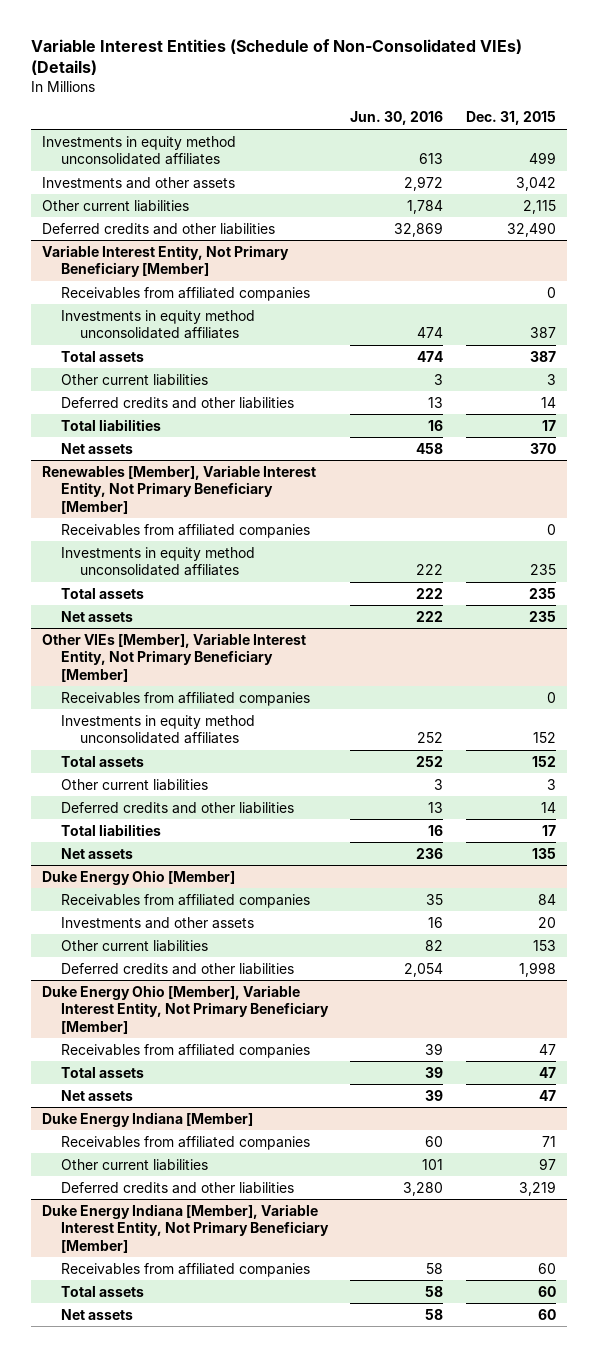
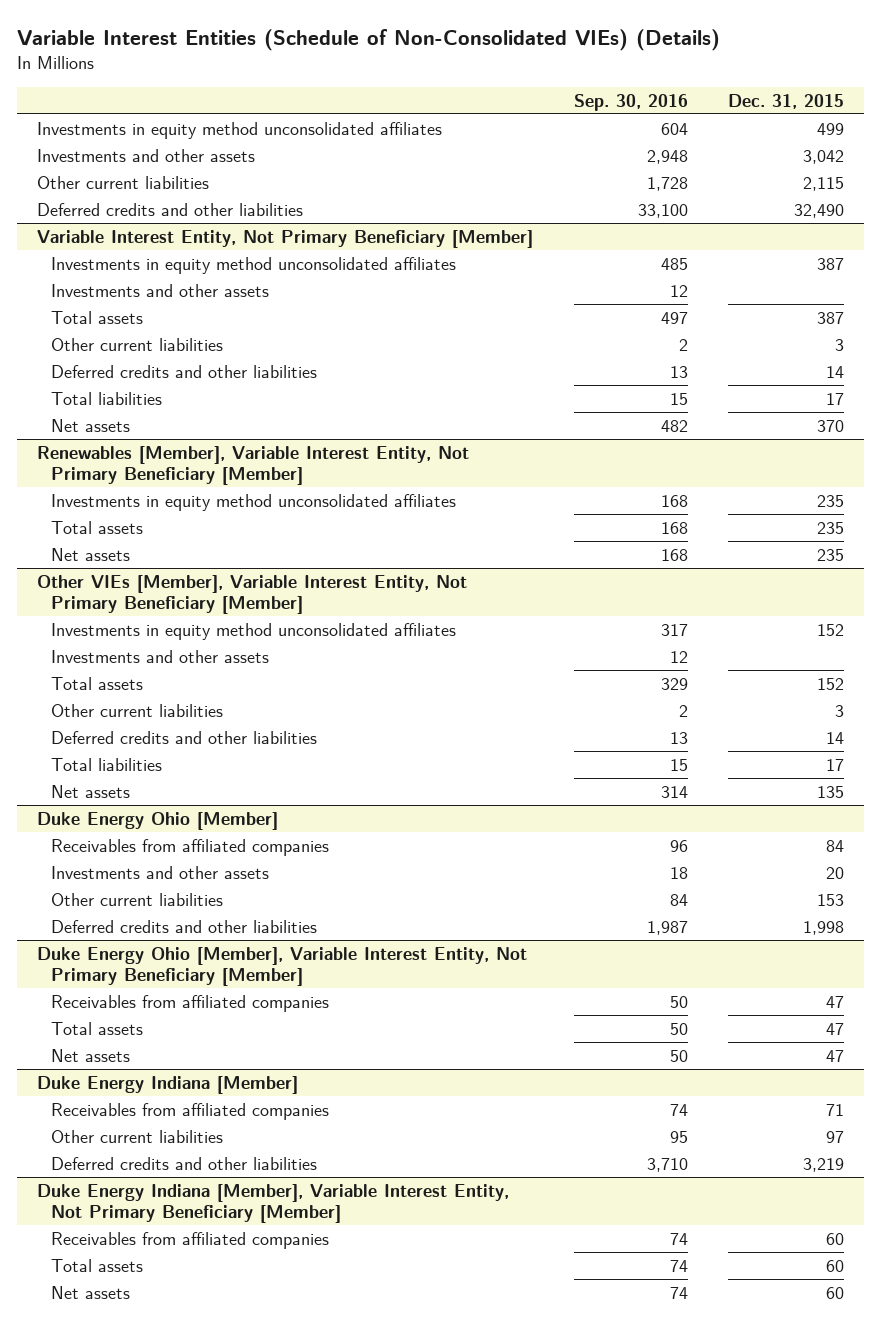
- | Jun. 30, 2016 | Dec. 31, 2015
+ | Sep. 30, 2016 | Dec. 31, 2015
@ Variable Interest Entity, Not Primary Beneficiary [Member]
- Receivables from affiliated companies | | 0
+ Investments and other assets | 12 |
@ Renewables [Member], Variable Interest Entity, Not Primary Beneficiary [Member]
- Receivables from affiliated companies | | 0
@ Other VIEs [Member], Variable Interest Entity, Not Primary Beneficiary [Member]
- Receivables from affiliated companies | | 0
+ Investments and other assets | 12 |

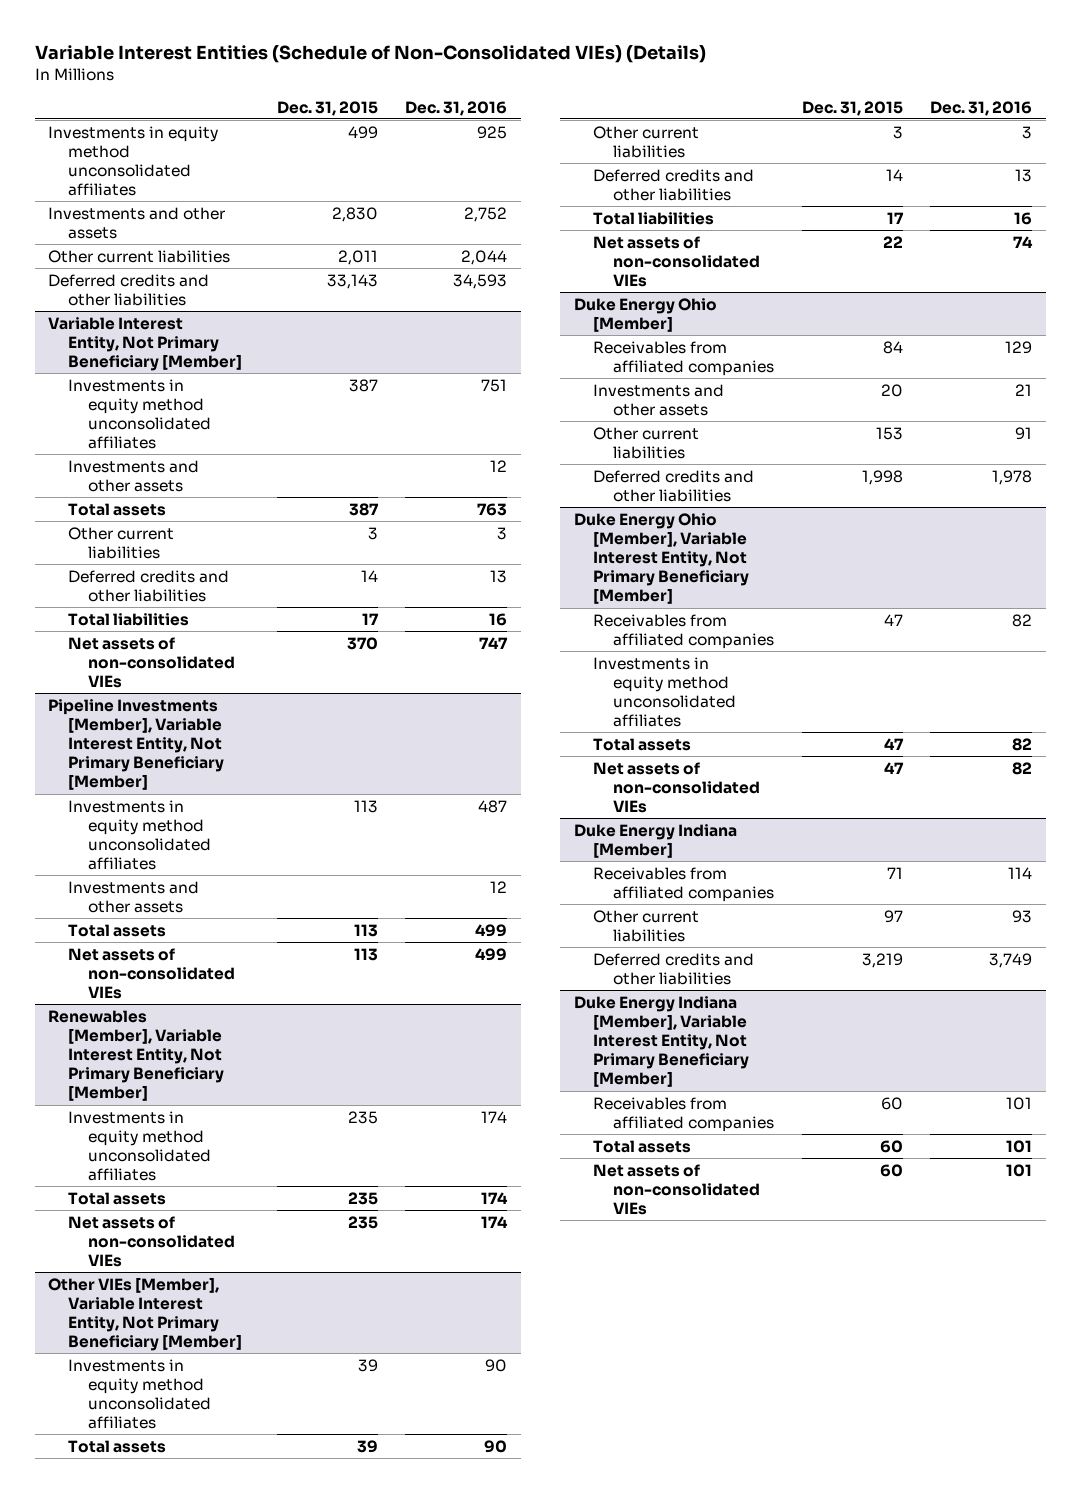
- | Sep. 30, 2016 | Dec. 31, 2015
+ | Dec. 31, 2015 | Dec. 31, 2016
- Investments and other assets | 2,948 | 3,042
- Other current liabilities | 1,728 | 2,115
- Deferred credits and other liabilities | 33,100 | 32,490
+ Investments and other assets | 2,830 | 2,752
+ Other current liabilities | 2,011 | 2,044
+ Deferred credits and other liabilities | 33,143 | 34,593
@ Variable Interest Entity, Not Primary Beneficiary [Member]
- Net assets | 482 | 370
+ Net assets of non-consolidated VIEs | 370 | 747
+ Pipeline Investments [Member], Variable Interest Entity, Not Primary Beneficiary [Member]
+ Investments in equity method unconsolidated affiliates | 113 | 487
+ Investments and other assets | | 12
+ Total assets | 113 | 499
+ Net assets of non-consolidated VIEs | 113 | 499
@ Renewables [Member], Variable Interest Entity, Not Primary Beneficiary [Member]
- Net assets | 168 | 235
+ Net assets of non-consolidated VIEs | 235 | 174
@ Other VIEs [Member], Variable Interest Entity, Not Primary Beneficiary [Member]
- Investments in equity method unconsolidated affiliates | 317 | 152
- Investments and other assets | 12 |
- Total assets | 329 | 152
+ Investments in equity method unconsolidated affiliates | 39 | 90
+ Total assets | 39 | 90
- Net assets | 314 | 135
+ Net assets of non-consolidated VIEs | 22 | 74
@ Duke Energy Ohio [Member], Variable Interest Entity, Not Primary Beneficiary [Member]
+ Investments in equity method unconsolidated affiliates
- Net assets | 50 | 47
+ Net assets of non-consolidated VIEs | 47 | 82
@ Duke Energy Indiana [Member], Variable Interest Entity, Not Primary Beneficiary [Member]
- Net assets | 74 | 60
+ Net assets of non-consolidated VIEs | 60 | 101

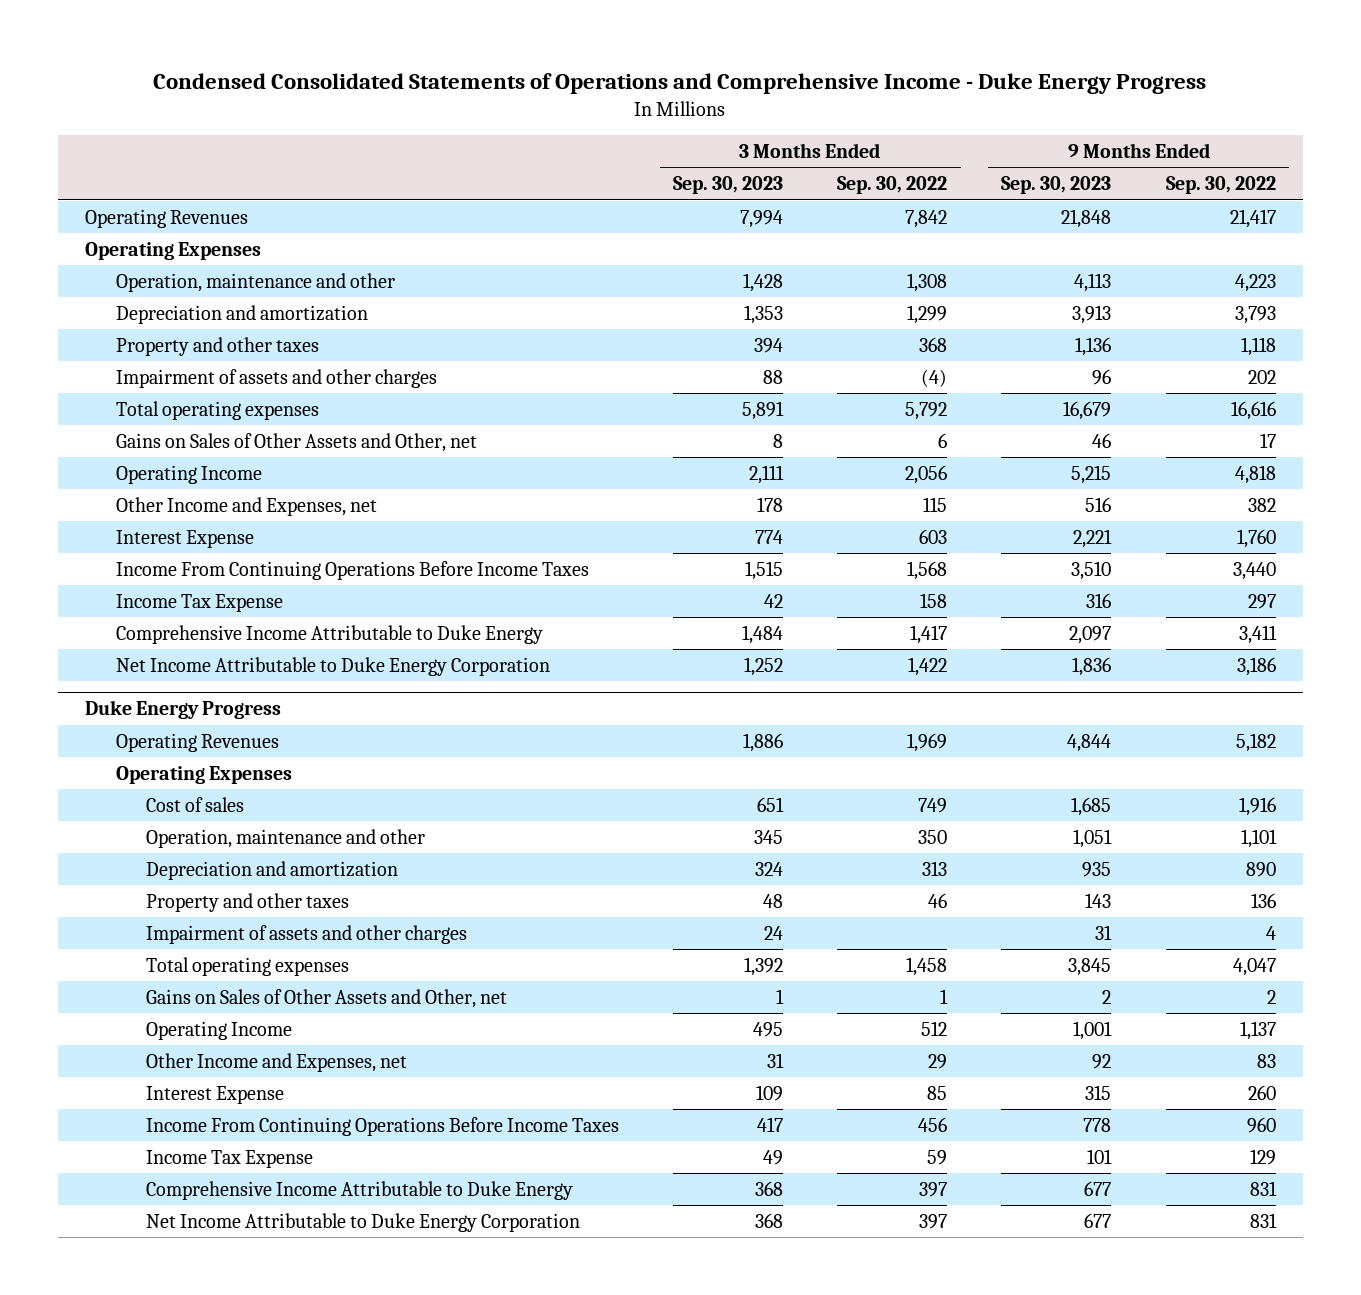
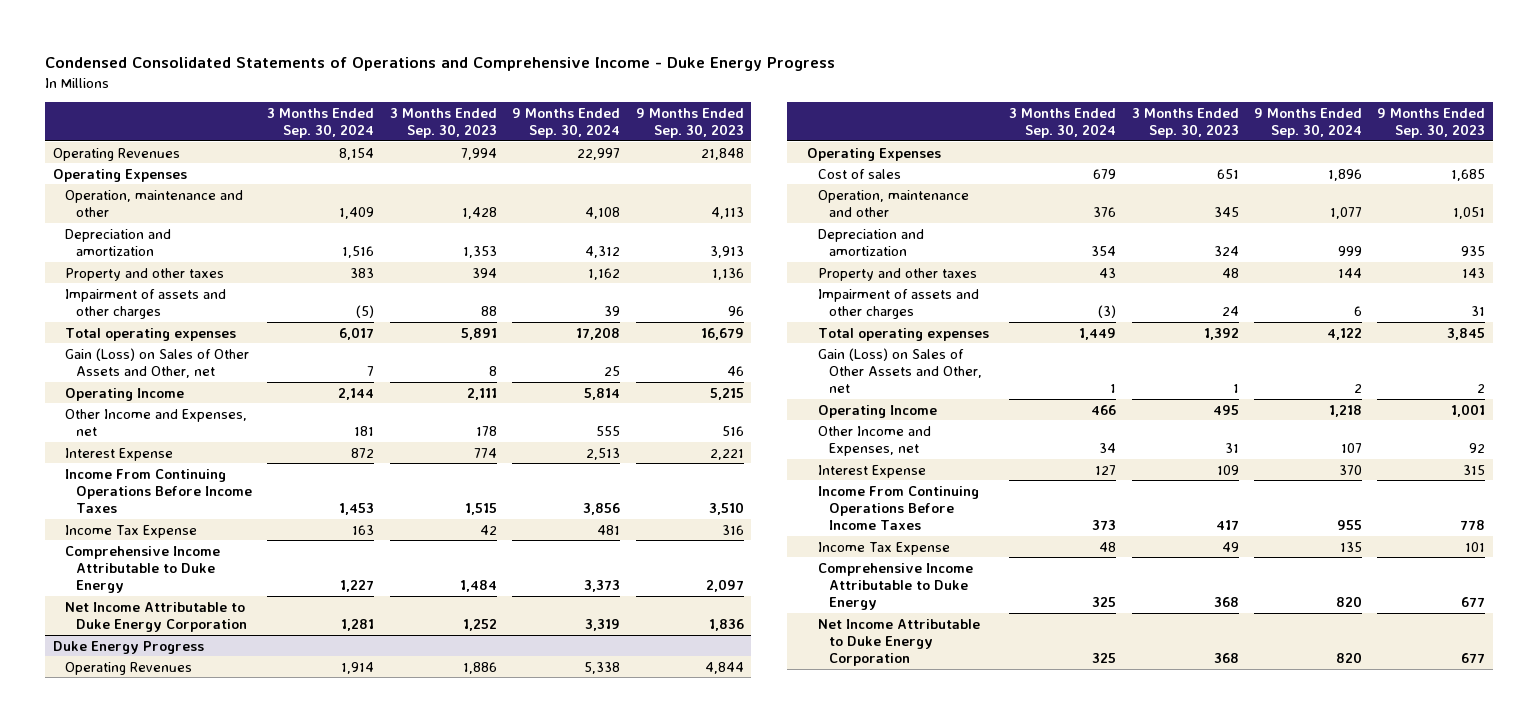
- | 3 Months Ended Sep. 30, 2023 | 3 Months Ended Sep. 30, 2022 | 9 Months Ended Sep. 30, 2023 | 9 Months Ended Sep. 30, 2022
+ | 3 Months Ended Sep. 30, 2024 | 3 Months Ended Sep. 30, 2023 | 9 Months Ended Sep. 30, 2024 | 9 Months Ended Sep. 30, 2023
- Gains on Sales of Other Assets and Other, net | 8 | 6 | 46 | 17
+ Gain (Loss) on Sales of Other Assets and Other, net | 7 | 8 | 25 | 46
@ Duke Energy Progress
- Gains on Sales of Other Assets and Other, net | 1 | 1 | 2 | 2
+ Gain (Loss) on Sales of Other Assets and Other, net | 1 | 1 | 2 | 2

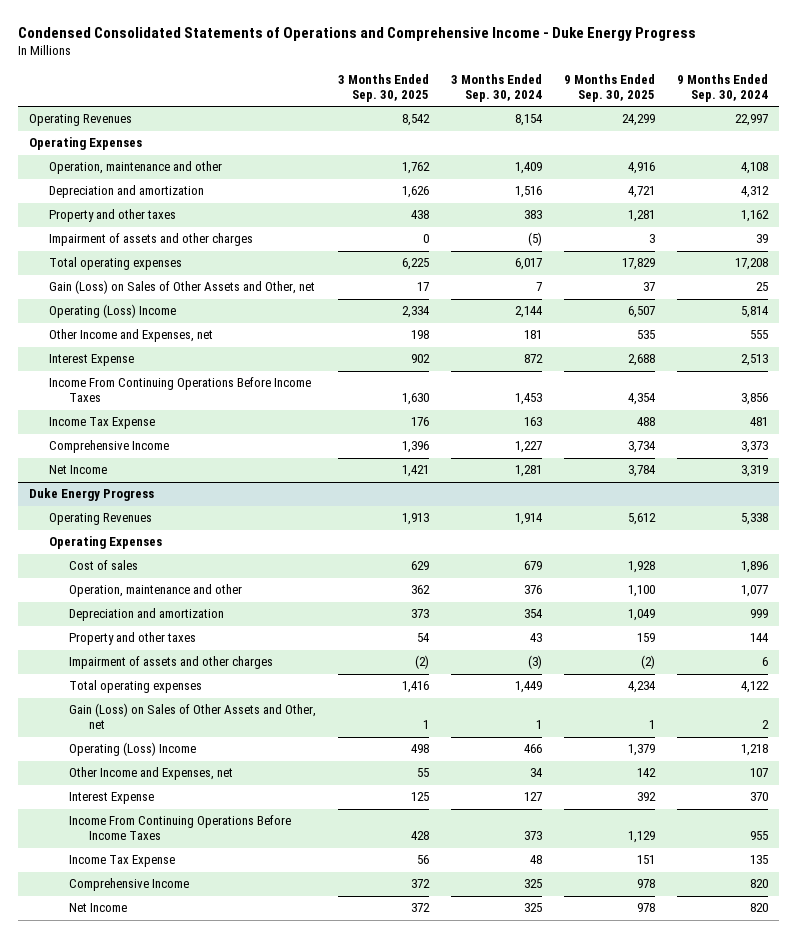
- | 3 Months Ended Sep. 30, 2024 | 3 Months Ended Sep. 30, 2023 | 9 Months Ended Sep. 30, 2024 | 9 Months Ended Sep. 30, 2023
+ | 3 Months Ended Sep. 30, 2025 | 3 Months Ended Sep. 30, 2024 | 9 Months Ended Sep. 30, 2025 | 9 Months Ended Sep. 30, 2024
- Operating Income | 2,144 | 2,111 | 5,814 | 5,215
+ Operating (Loss) Income | 2,334 | 2,144 | 6,507 | 5,814
- Comprehensive Income Attributable to Duke Energy | 1,227 | 1,484 | 3,373 | 2,097
- Net Income Attributable to Duke Energy Corporation | 1,281 | 1,252 | 3,319 | 1,836
+ Comprehensive Income | 1,396 | 1,227 | 3,734 | 3,373
+ Net Income | 1,421 | 1,281 | 3,784 | 3,319
@ Duke Energy Progress
- Operating Income | 466 | 495 | 1,218 | 1,001
+ Operating (Loss) Income | 498 | 466 | 1,379 | 1,218
- Comprehensive Income Attributable to Duke Energy | 325 | 368 | 820 | 677
- Net Income Attributable to Duke Energy Corporation | 325 | 368 | 820 | 677
+ Comprehensive Income | 372 | 325 | 978 | 820
+ Net Income | 372 | 325 | 978 | 820

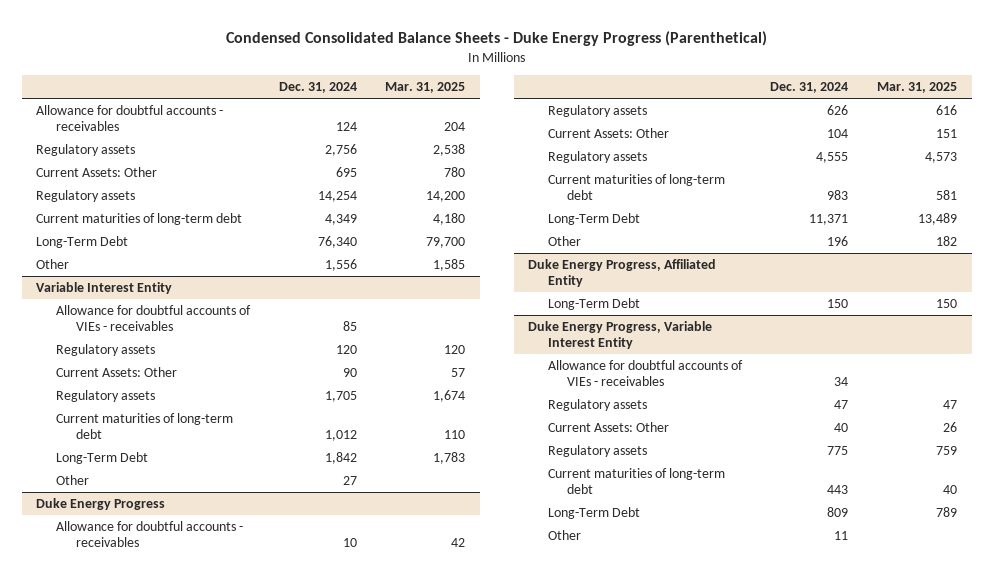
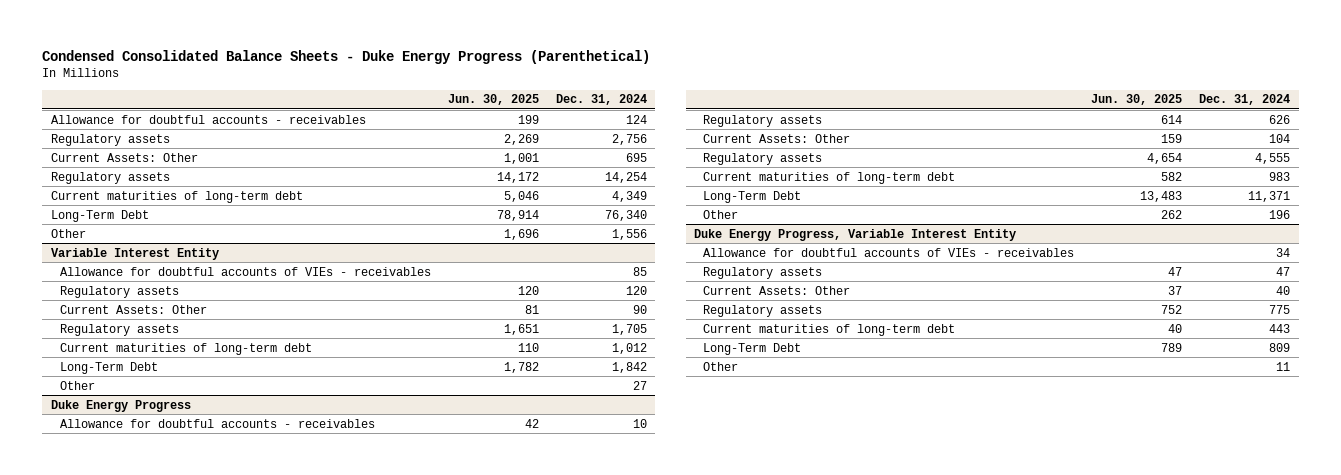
- | Dec. 31, 2024 | Mar. 31, 2025
+ | Jun. 30, 2025 | Dec. 31, 2024
- Duke Energy Progress, Affiliated Entity
- Long-Term Debt | 150 | 150

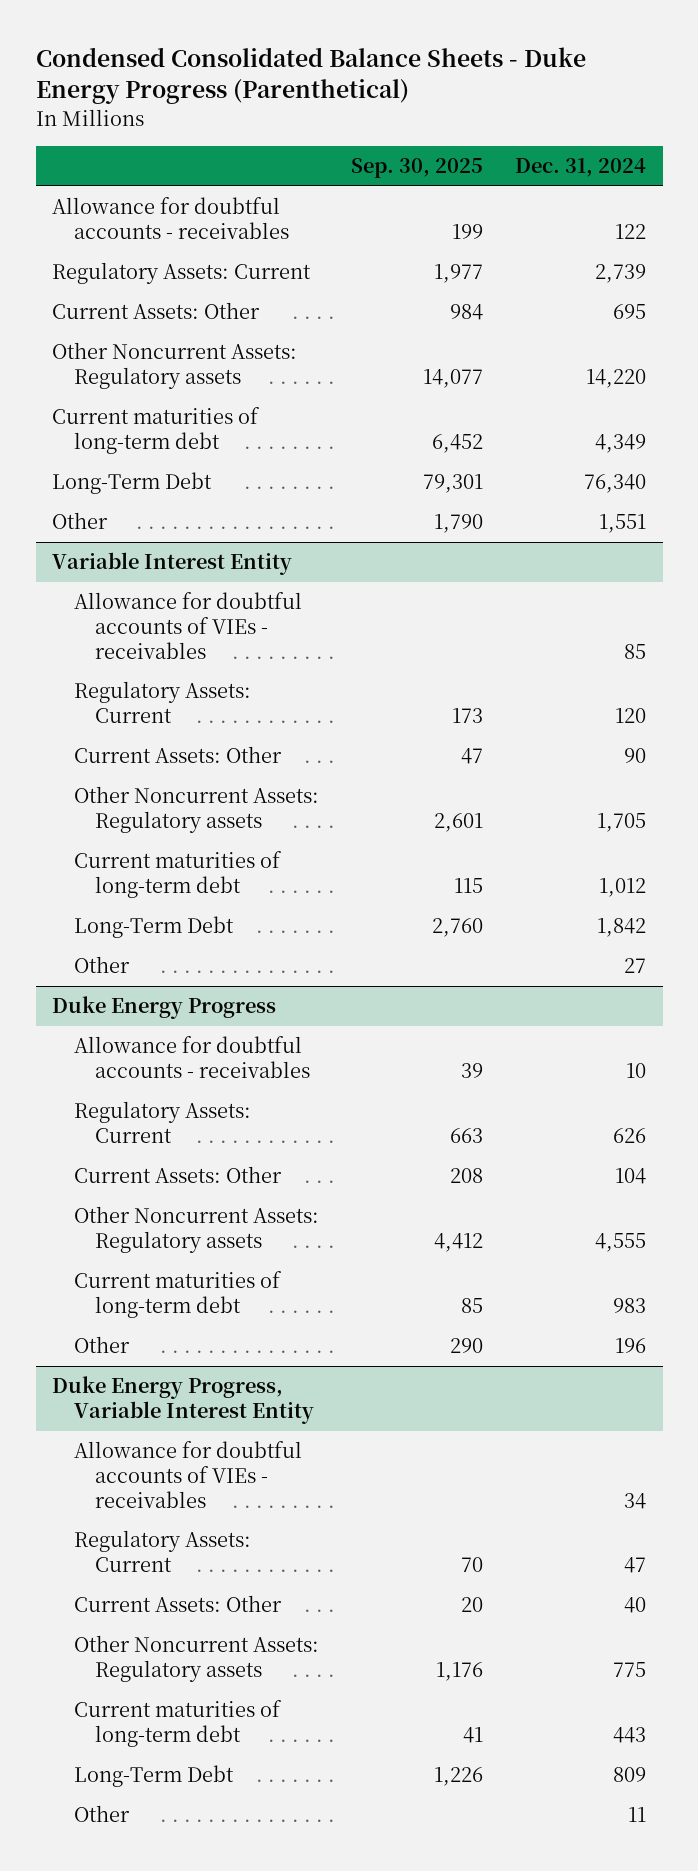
- | Jun. 30, 2025 | Dec. 31, 2024
+ | Sep. 30, 2025 | Dec. 31, 2024
- Allowance for doubtful accounts - receivables | 199 | 124
- Regulatory assets | 2,269 | 2,756
+ Allowance for doubtful accounts - receivables | 199 | 122
+ Regulatory Assets: Current | 1,977 | 2,739
- Regulatory assets | 14,172 | 14,254
+ Other Noncurrent Assets: Regulatory assets | 14,077 | 14,220
- Other | 1,696 | 1,556
+ Other | 1,790 | 1,551
@ Variable Interest Entity
- Regulatory assets | 120 | 120
+ Regulatory Assets: Current | 173 | 120
- Regulatory assets | 1,651 | 1,705
+ Other Noncurrent Assets: Regulatory assets | 2,601 | 1,705
@ Duke Energy Progress
- Regulatory assets | 614 | 626
+ Regulatory Assets: Current | 663 | 626
- Regulatory assets | 4,654 | 4,555
+ Other Noncurrent Assets: Regulatory assets | 4,412 | 4,555
- Long-Term Debt | 13,483 | 11,371
@ Duke Energy Progress, Variable Interest Entity
- Regulatory assets | 47 | 47
+ Regulatory Assets: Current | 70 | 47
- Regulatory assets | 752 | 775
+ Other Noncurrent Assets: Regulatory assets | 1,176 | 775

